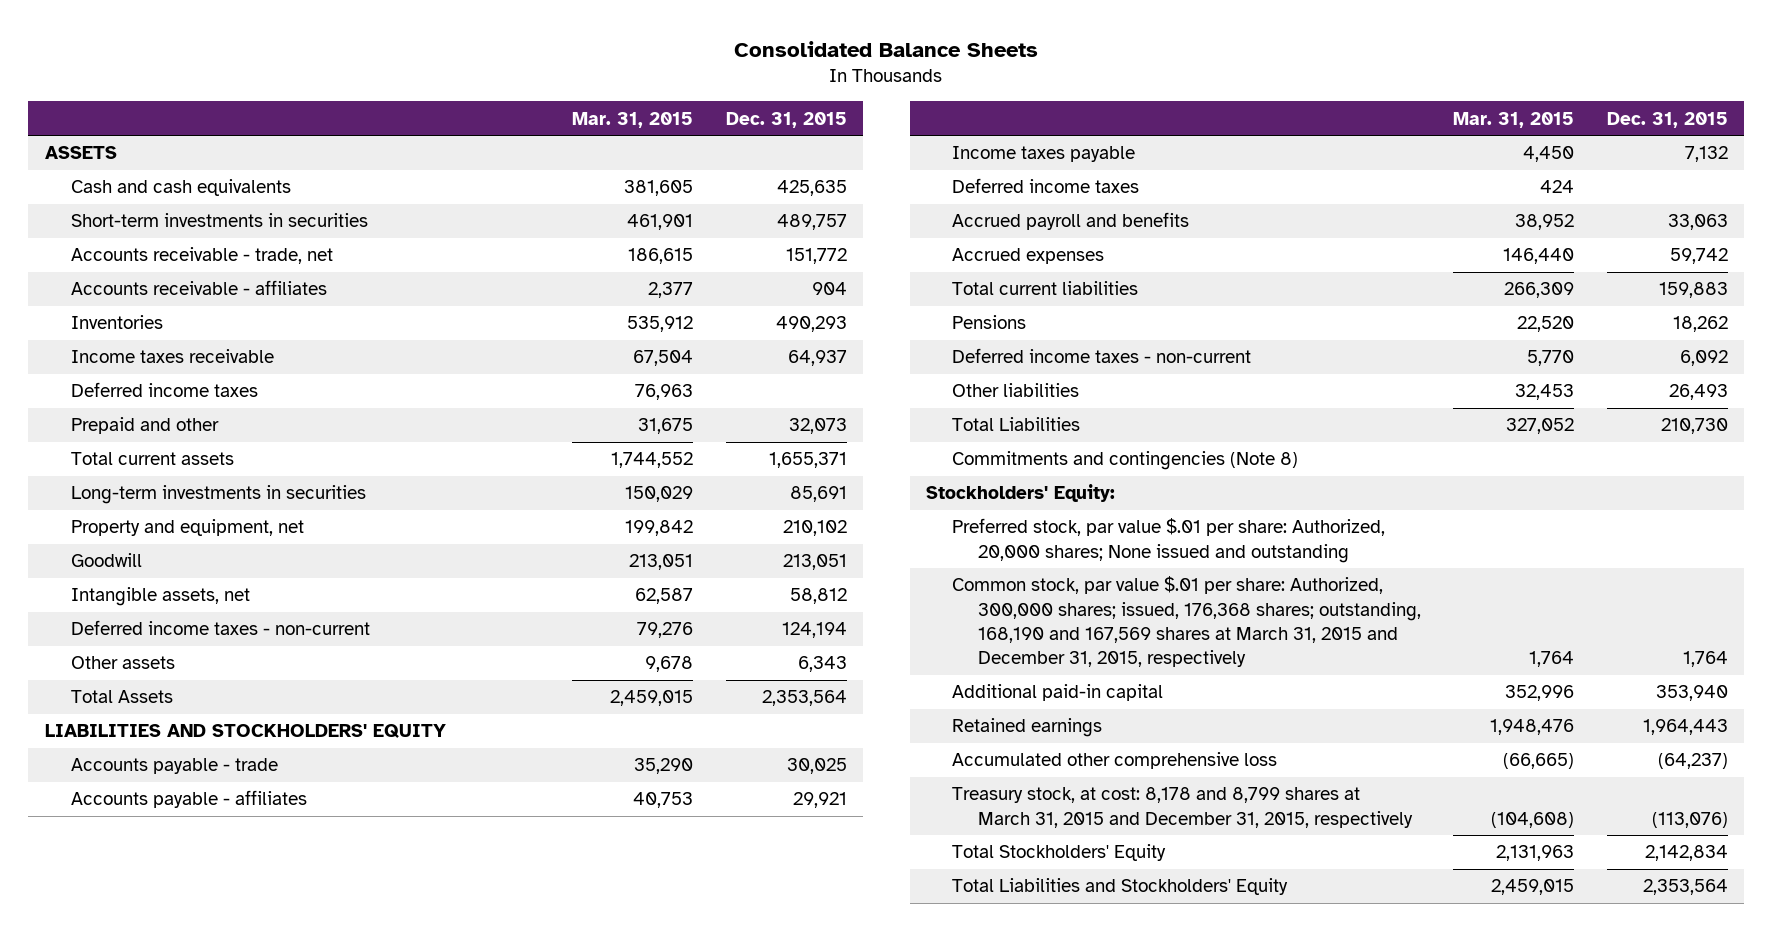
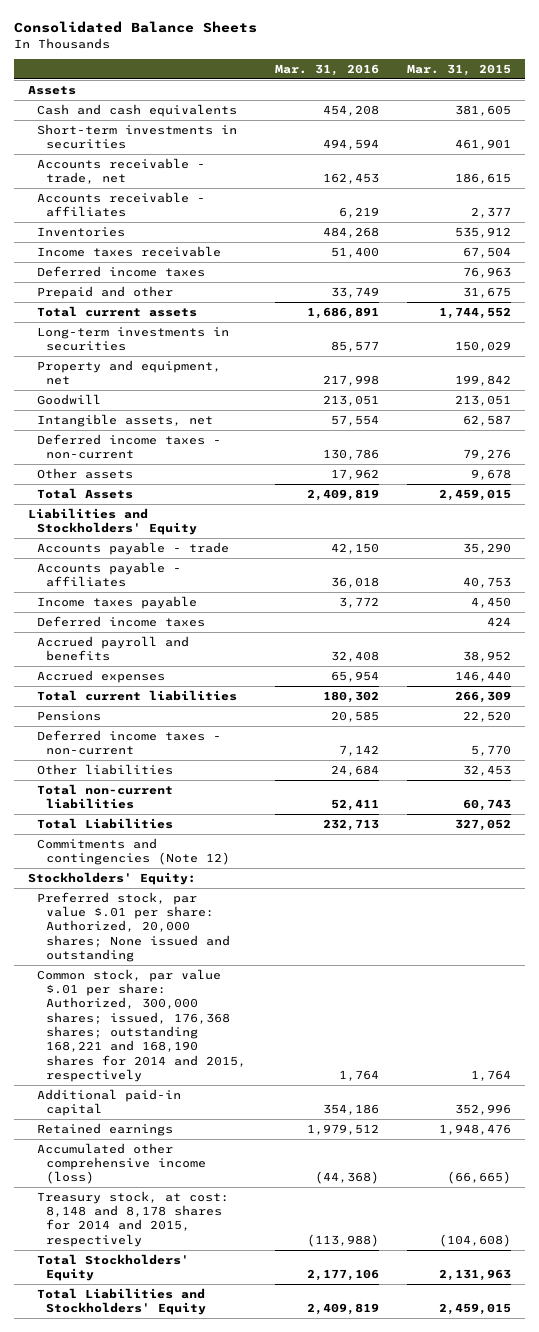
- | Mar. 31, 2015 | Dec. 31, 2015
+ | Mar. 31, 2016 | Mar. 31, 2015
- ASSETS
+ Assets
- LIABILITIES AND STOCKHOLDERS' EQUITY
+ Liabilities and Stockholders' Equity
+ Total non-current liabilities | 52,411 | 60,743
- Commitments and contingencies (Note 8)
+ Commitments and contingencies (Note 12)
- Common stock, par value $.01 per share: Authorized, 300,000 shares; issued, 176,368 shares; outstanding, 168,190 and 167,569 shares at March 31, 2015 and December 31, 2015, respectively | 1,764 | 1,764
+ Common stock, par value $.01 per share: Authorized, 300,000 shares; issued, 176,368 shares; outstanding 168,221 and 168,190 shares for 2014 and 2015, respectively | 1,764 | 1,764
- Accumulated other comprehensive loss | (66,665) | (64,237)
- Treasury stock, at cost: 8,178 and 8,799 shares at March 31, 2015 and December 31, 2015, respectively | (104,608) | (113,076)
+ Accumulated other comprehensive income (loss) | (44,368) | (66,665)
+ Treasury stock, at cost: 8,148 and 8,178 shares for 2014 and 2015, respectively | (113,988) | (104,608)

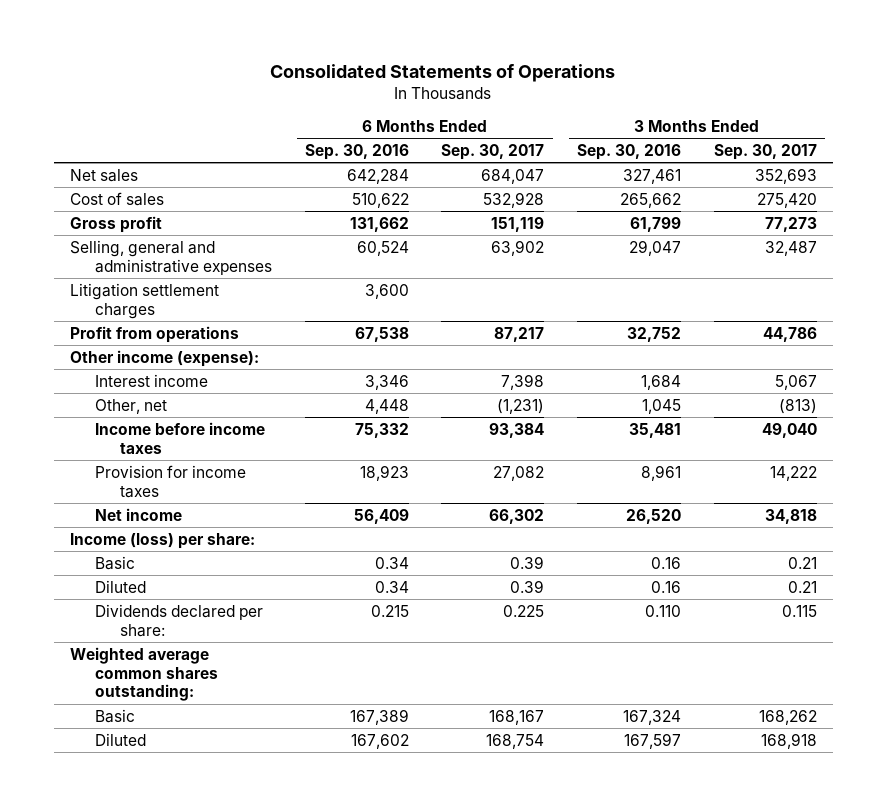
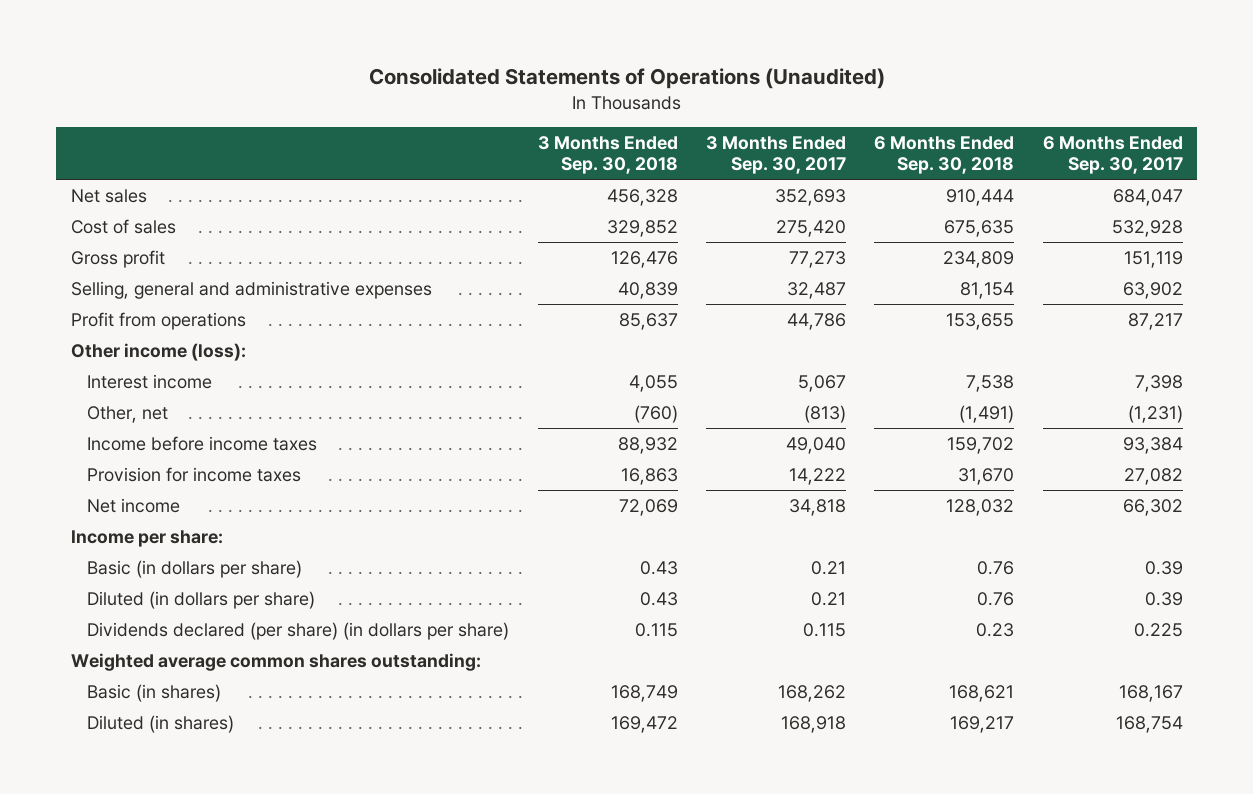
- Consolidated Statements of Operations
+ Consolidated Statements of Operations (Unaudited)
- | 6 Months Ended Sep. 30, 2016 | 6 Months Ended Sep. 30, 2017 | 3 Months Ended Sep. 30, 2016 | 3 Months Ended Sep. 30, 2017
+ | 3 Months Ended Sep. 30, 2018 | 3 Months Ended Sep. 30, 2017 | 6 Months Ended Sep. 30, 2018 | 6 Months Ended Sep. 30, 2017
- Litigation settlement charges | 3,600 | | |
- Other income (expense):
+ Other income (loss):
- Income (loss) per share:
- Basic | 0.34 | 0.39 | 0.16 | 0.21
- Diluted | 0.34 | 0.39 | 0.16 | 0.21
- Dividends declared per share: | 0.215 | 0.225 | 0.110 | 0.115
+ Income per share:
+ Basic (in dollars per share) | 0.43 | 0.21 | 0.76 | 0.39
+ Diluted (in dollars per share) | 0.43 | 0.21 | 0.76 | 0.39
+ Dividends declared (per share) (in dollars per share) | 0.115 | 0.115 | 0.23 | 0.225
- Basic | 167,389 | 168,167 | 167,324 | 168,262
- Diluted | 167,602 | 168,754 | 167,597 | 168,918
+ Basic (in shares) | 168,749 | 168,262 | 168,621 | 168,167
+ Diluted (in shares) | 169,472 | 168,918 | 169,217 | 168,754

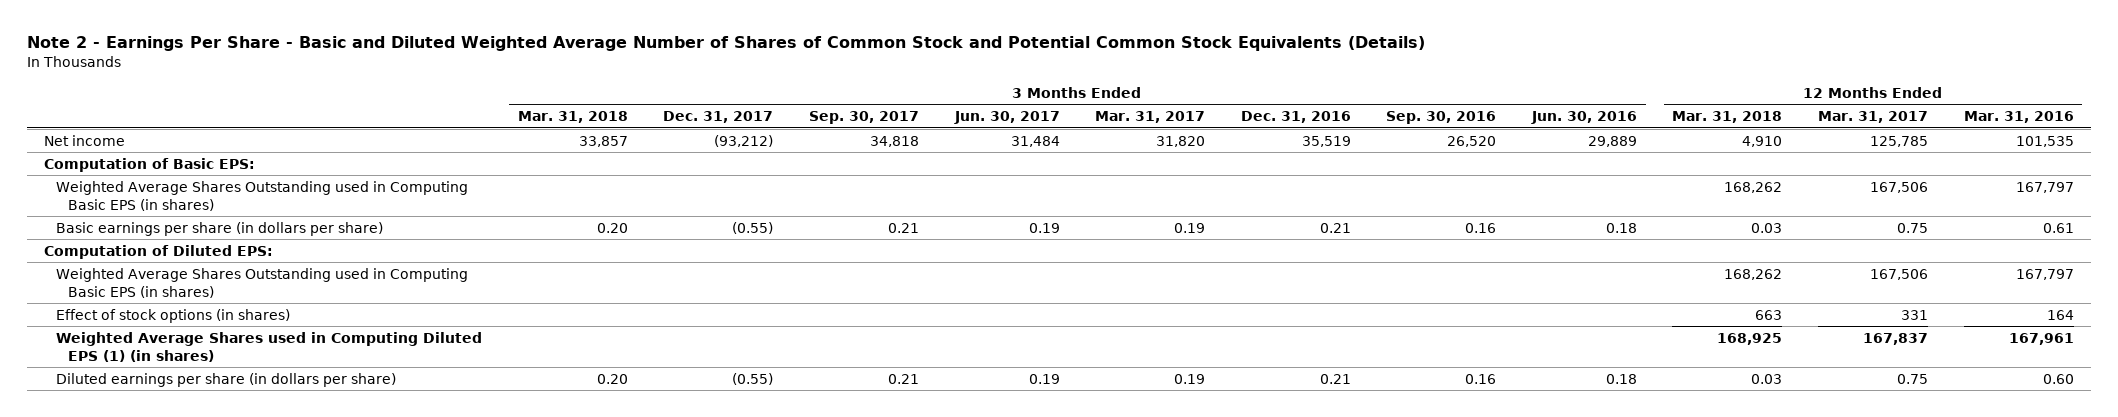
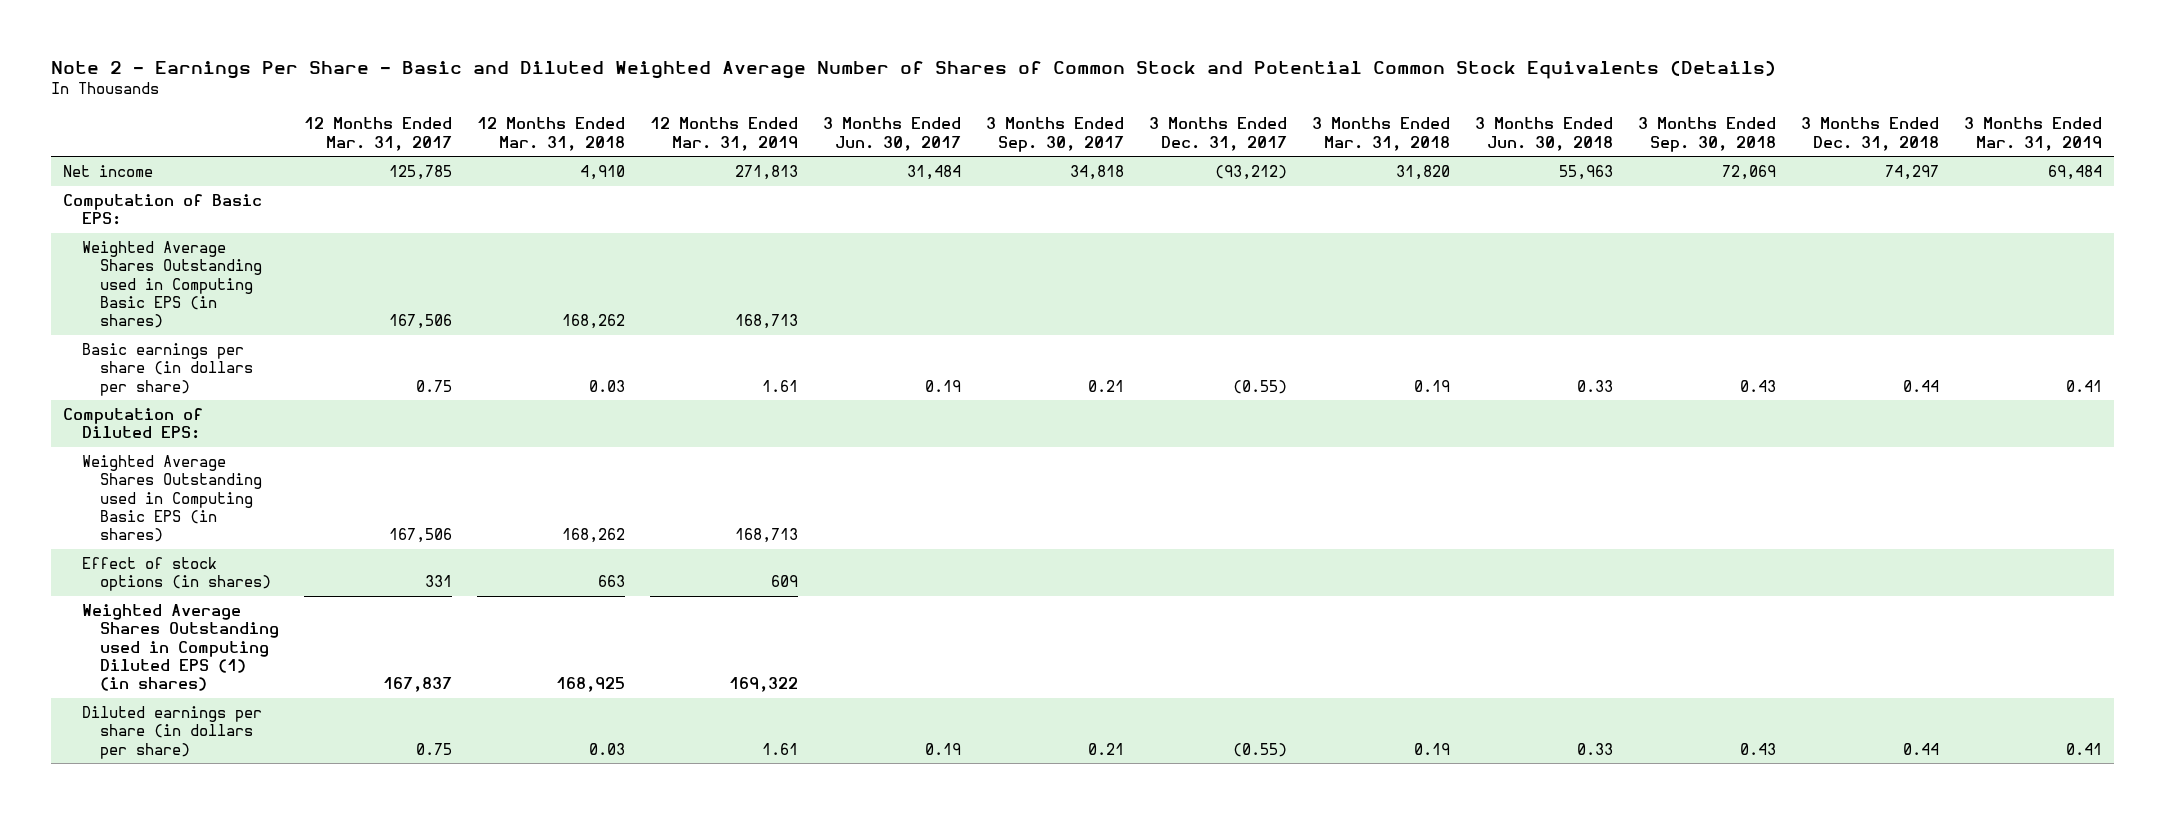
- | 3 Months Ended Mar. 31, 2018 | 3 Months Ended Dec. 31, 2017 | 3 Months Ended Sep. 30, 2017 | 3 Months Ended Jun. 30, 2017 | 3 Months Ended Mar. 31, 2017 | 3 Months Ended Dec. 31, 2016 | 3 Months Ended Sep. 30, 2016 | 3 Months Ended Jun. 30, 2016 | 12 Months Ended Mar. 31, 2018 | 12 Months Ended Mar. 31, 2017 | 12 Months Ended Mar. 31, 2016
+ | 12 Months Ended Mar. 31, 2017 | 12 Months Ended Mar. 31, 2018 | 12 Months Ended Mar. 31, 2019 | 3 Months Ended Jun. 30, 2017 | 3 Months Ended Sep. 30, 2017 | 3 Months Ended Dec. 31, 2017 | 3 Months Ended Mar. 31, 2018 | 3 Months Ended Jun. 30, 2018 | 3 Months Ended Sep. 30, 2018 | 3 Months Ended Dec. 31, 2018 | 3 Months Ended Mar. 31, 2019
- Net income | 33,857 | (93,212) | 34,818 | 31,484 | 31,820 | 35,519 | 26,520 | 29,889 | 4,910 | 125,785 | 101,535
+ Net income | 125,785 | 4,910 | 271,813 | 31,484 | 34,818 | (93,212) | 31,820 | 55,963 | 72,069 | 74,297 | 69,484
- Basic earnings per share (in dollars per share) | 0.20 | (0.55) | 0.21 | 0.19 | 0.19 | 0.21 | 0.16 | 0.18 | 0.03 | 0.75 | 0.61
+ Basic earnings per share (in dollars per share) | 0.75 | 0.03 | 1.61 | 0.19 | 0.21 | (0.55) | 0.19 | 0.33 | 0.43 | 0.44 | 0.41
- Weighted Average Shares used in Computing Diluted EPS (1) (in shares) | | | | | | | | | 168,925 | 167,837 | 167,961
- Diluted earnings per share (in dollars per share) | 0.20 | (0.55) | 0.21 | 0.19 | 0.19 | 0.21 | 0.16 | 0.18 | 0.03 | 0.75 | 0.60
+ Weighted Average Shares Outstanding used in Computing Diluted EPS (1) (in shares) | 167,837 | 168,925 | 169,322 | | | | | | | |
+ Diluted earnings per share (in dollars per share) | 0.75 | 0.03 | 1.61 | 0.19 | 0.21 | (0.55) | 0.19 | 0.33 | 0.43 | 0.44 | 0.41

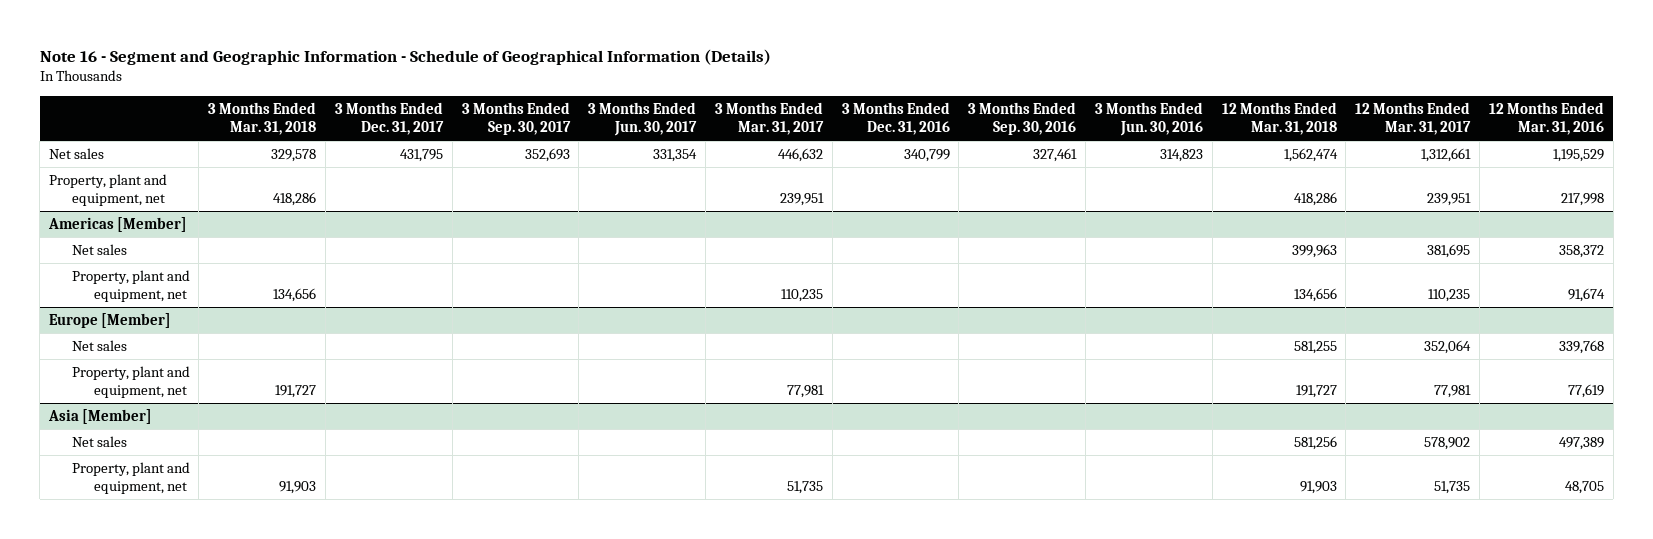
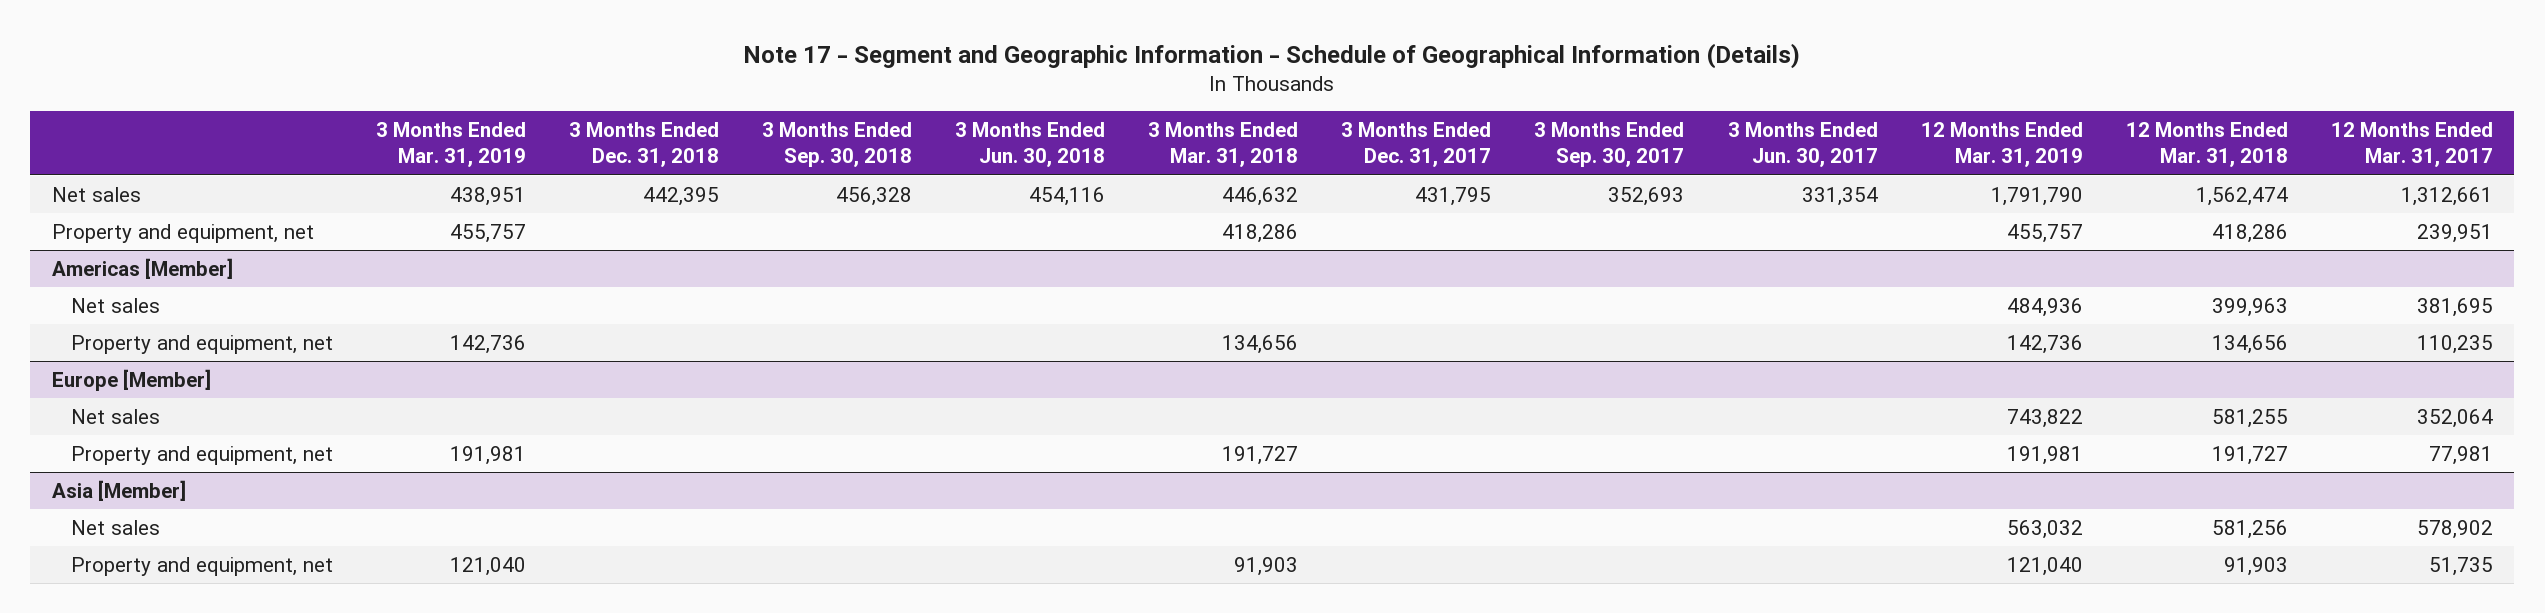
- Note 16 - Segment and Geographic Information - Schedule of Geographical Information (Details)
+ Note 17 - Segment and Geographic Information - Schedule of Geographical Information (Details)
- | 3 Months Ended Mar. 31, 2018 | 3 Months Ended Dec. 31, 2017 | 3 Months Ended Sep. 30, 2017 | 3 Months Ended Jun. 30, 2017 | 3 Months Ended Mar. 31, 2017 | 3 Months Ended Dec. 31, 2016 | 3 Months Ended Sep. 30, 2016 | 3 Months Ended Jun. 30, 2016 | 12 Months Ended Mar. 31, 2018 | 12 Months Ended Mar. 31, 2017 | 12 Months Ended Mar. 31, 2016
+ | 3 Months Ended Mar. 31, 2019 | 3 Months Ended Dec. 31, 2018 | 3 Months Ended Sep. 30, 2018 | 3 Months Ended Jun. 30, 2018 | 3 Months Ended Mar. 31, 2018 | 3 Months Ended Dec. 31, 2017 | 3 Months Ended Sep. 30, 2017 | 3 Months Ended Jun. 30, 2017 | 12 Months Ended Mar. 31, 2019 | 12 Months Ended Mar. 31, 2018 | 12 Months Ended Mar. 31, 2017
- Net sales | 329,578 | 431,795 | 352,693 | 331,354 | 446,632 | 340,799 | 327,461 | 314,823 | 1,562,474 | 1,312,661 | 1,195,529
- Property, plant and equipment, net | 418,286 | | | | 239,951 | | | | 418,286 | 239,951 | 217,998
+ Net sales | 438,951 | 442,395 | 456,328 | 454,116 | 446,632 | 431,795 | 352,693 | 331,354 | 1,791,790 | 1,562,474 | 1,312,661
+ Property and equipment, net | 455,757 | | | | 418,286 | | | | 455,757 | 418,286 | 239,951
@ Americas [Member]
- Property, plant and equipment, net | 134,656 | | | | 110,235 | | | | 134,656 | 110,235 | 91,674
+ Property and equipment, net | 142,736 | | | | 134,656 | | | | 142,736 | 134,656 | 110,235
@ Europe [Member]
- Property, plant and equipment, net | 191,727 | | | | 77,981 | | | | 191,727 | 77,981 | 77,619
+ Property and equipment, net | 191,981 | | | | 191,727 | | | | 191,981 | 191,727 | 77,981
@ Asia [Member]
- Property, plant and equipment, net | 91,903 | | | | 51,735 | | | | 91,903 | 51,735 | 48,705
+ Property and equipment, net | 121,040 | | | | 91,903 | | | | 121,040 | 91,903 | 51,735

